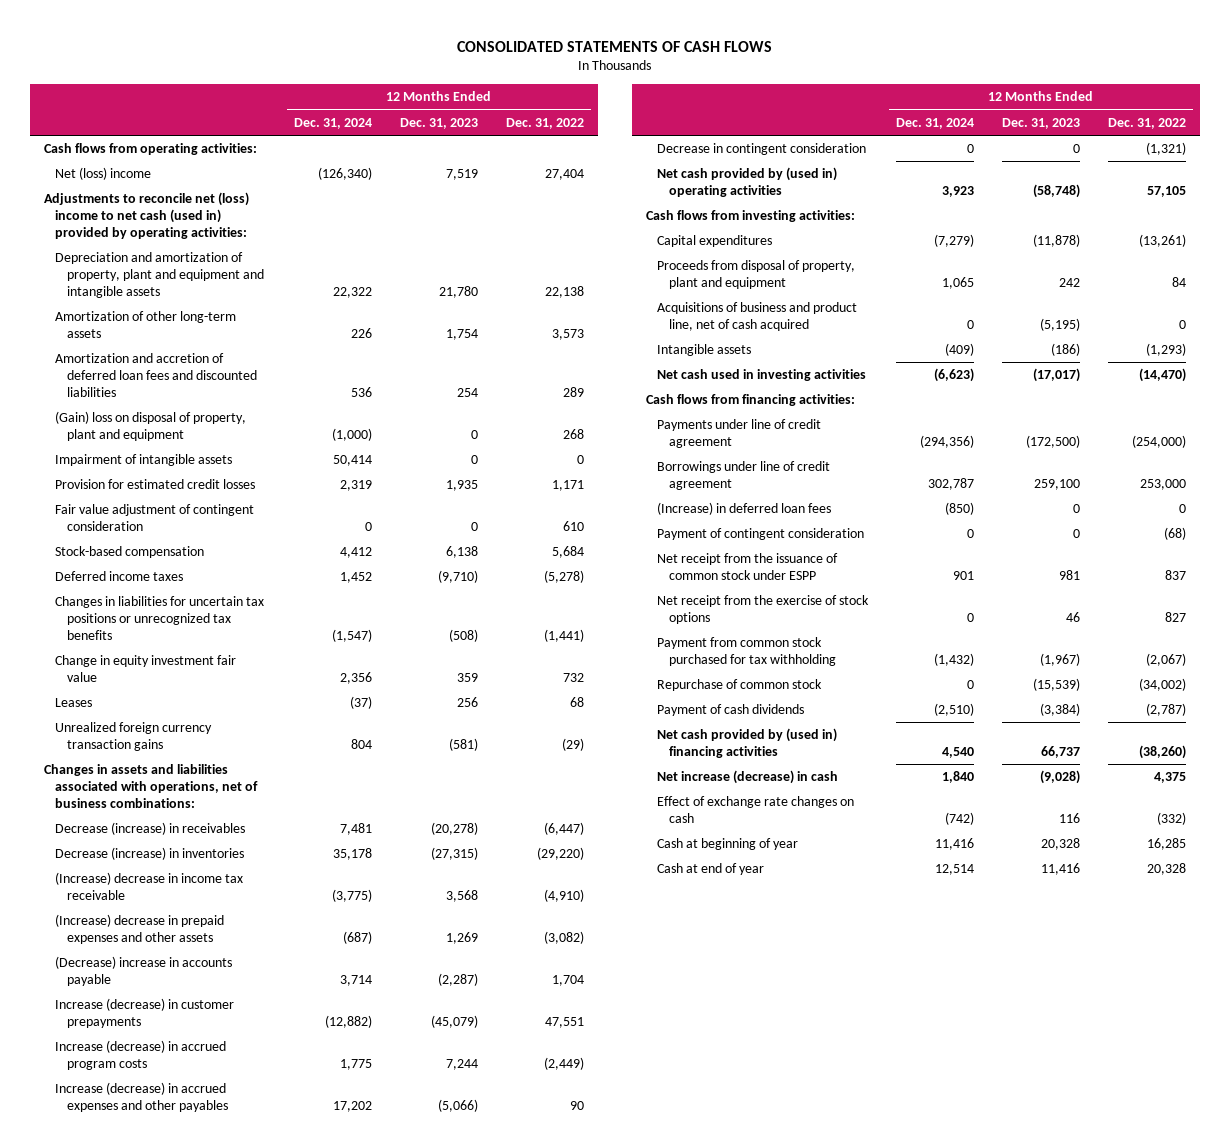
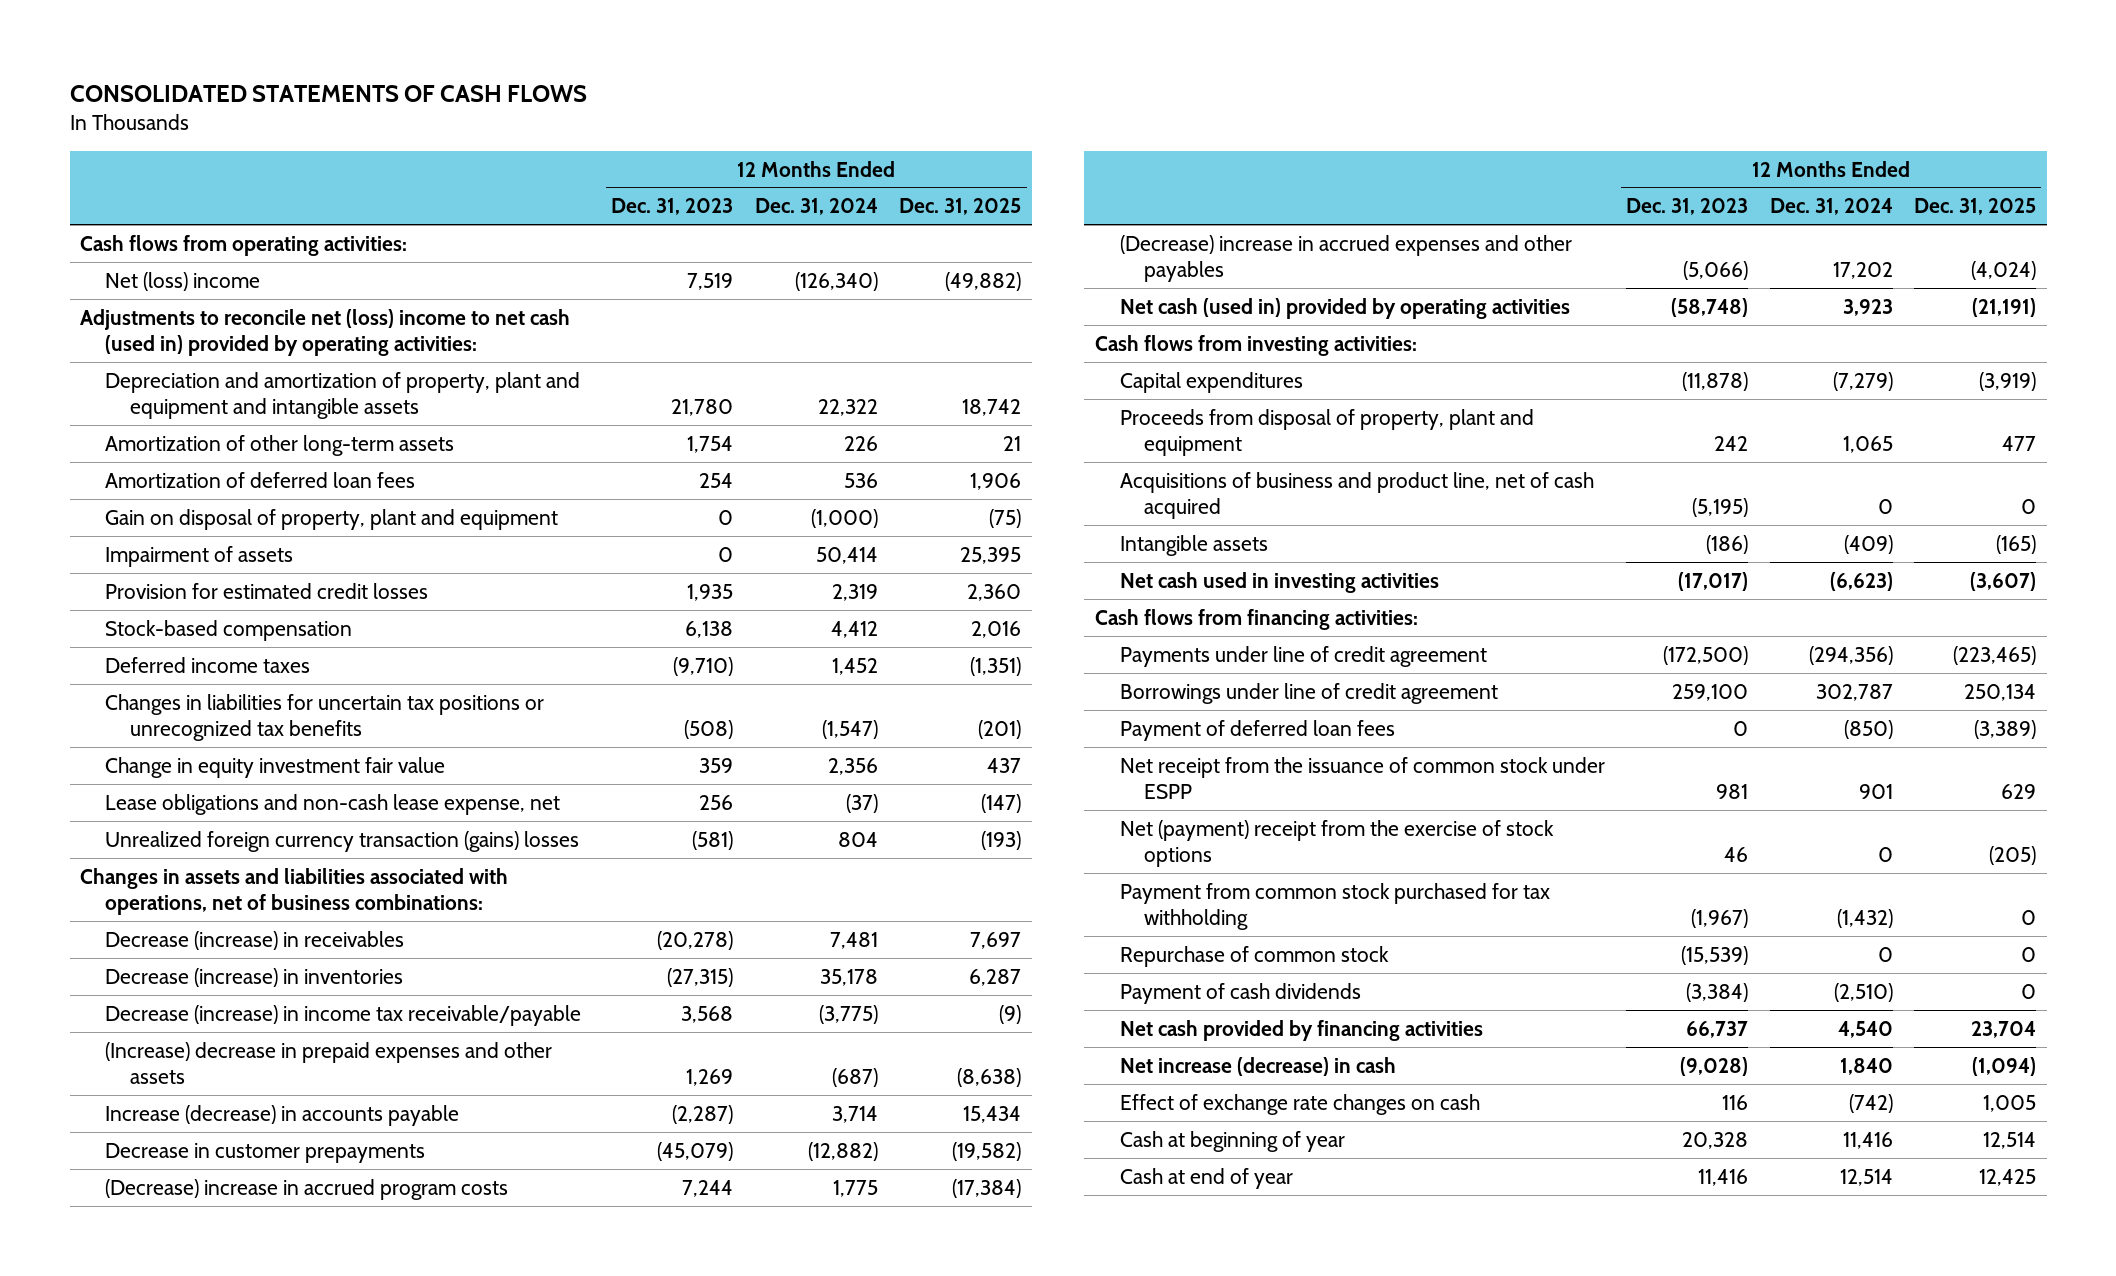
- | 12 Months Ended Dec. 31, 2024 | 12 Months Ended Dec. 31, 2023 | 12 Months Ended Dec. 31, 2022
+ | 12 Months Ended Dec. 31, 2023 | 12 Months Ended Dec. 31, 2024 | 12 Months Ended Dec. 31, 2025
- Amortization and accretion of deferred loan fees and discounted liabilities | 536 | 254 | 289
- (Gain) loss on disposal of property, plant and equipment | (1,000) | 0 | 268
- Impairment of intangible assets | 50,414 | 0 | 0
+ Amortization of deferred loan fees | 254 | 536 | 1,906
+ Gain on disposal of property, plant and equipment | 0 | (1,000) | (75)
+ Impairment of assets | 0 | 50,414 | 25,395
- Fair value adjustment of contingent consideration | 0 | 0 | 610
- Leases | (37) | 256 | 68
- Unrealized foreign currency transaction gains | 804 | (581) | (29)
+ Lease obligations and non-cash lease expense, net | 256 | (37) | (147)
+ Unrealized foreign currency transaction (gains) losses | (581) | 804 | (193)
- (Increase) decrease in income tax receivable | (3,775) | 3,568 | (4,910)
+ Decrease (increase) in income tax receivable/payable | 3,568 | (3,775) | (9)
- (Decrease) increase in accounts payable | 3,714 | (2,287) | 1,704
- Increase (decrease) in customer prepayments | (12,882) | (45,079) | 47,551
- Increase (decrease) in accrued program costs | 1,775 | 7,244 | (2,449)
- Increase (decrease) in accrued expenses and other payables | 17,202 | (5,066) | 90
- Decrease in contingent consideration | 0 | 0 | (1,321)
- Net cash provided by (used in) operating activities | 3,923 | (58,748) | 57,105
+ Increase (decrease) in accounts payable | (2,287) | 3,714 | 15,434
+ Decrease in customer prepayments | (45,079) | (12,882) | (19,582)
+ (Decrease) increase in accrued program costs | 7,244 | 1,775 | (17,384)
+ (Decrease) increase in accrued expenses and other payables | (5,066) | 17,202 | (4,024)
+ Net cash (used in) provided by operating activities | (58,748) | 3,923 | (21,191)
- (Increase) in deferred loan fees | (850) | 0 | 0
- Payment of contingent consideration | 0 | 0 | (68)
+ Payment of deferred loan fees | 0 | (850) | (3,389)
- Net receipt from the exercise of stock options | 0 | 46 | 827
+ Net (payment) receipt from the exercise of stock options | 46 | 0 | (205)
- Net cash provided by (used in) financing activities | 4,540 | 66,737 | (38,260)
+ Net cash provided by financing activities | 66,737 | 4,540 | 23,704

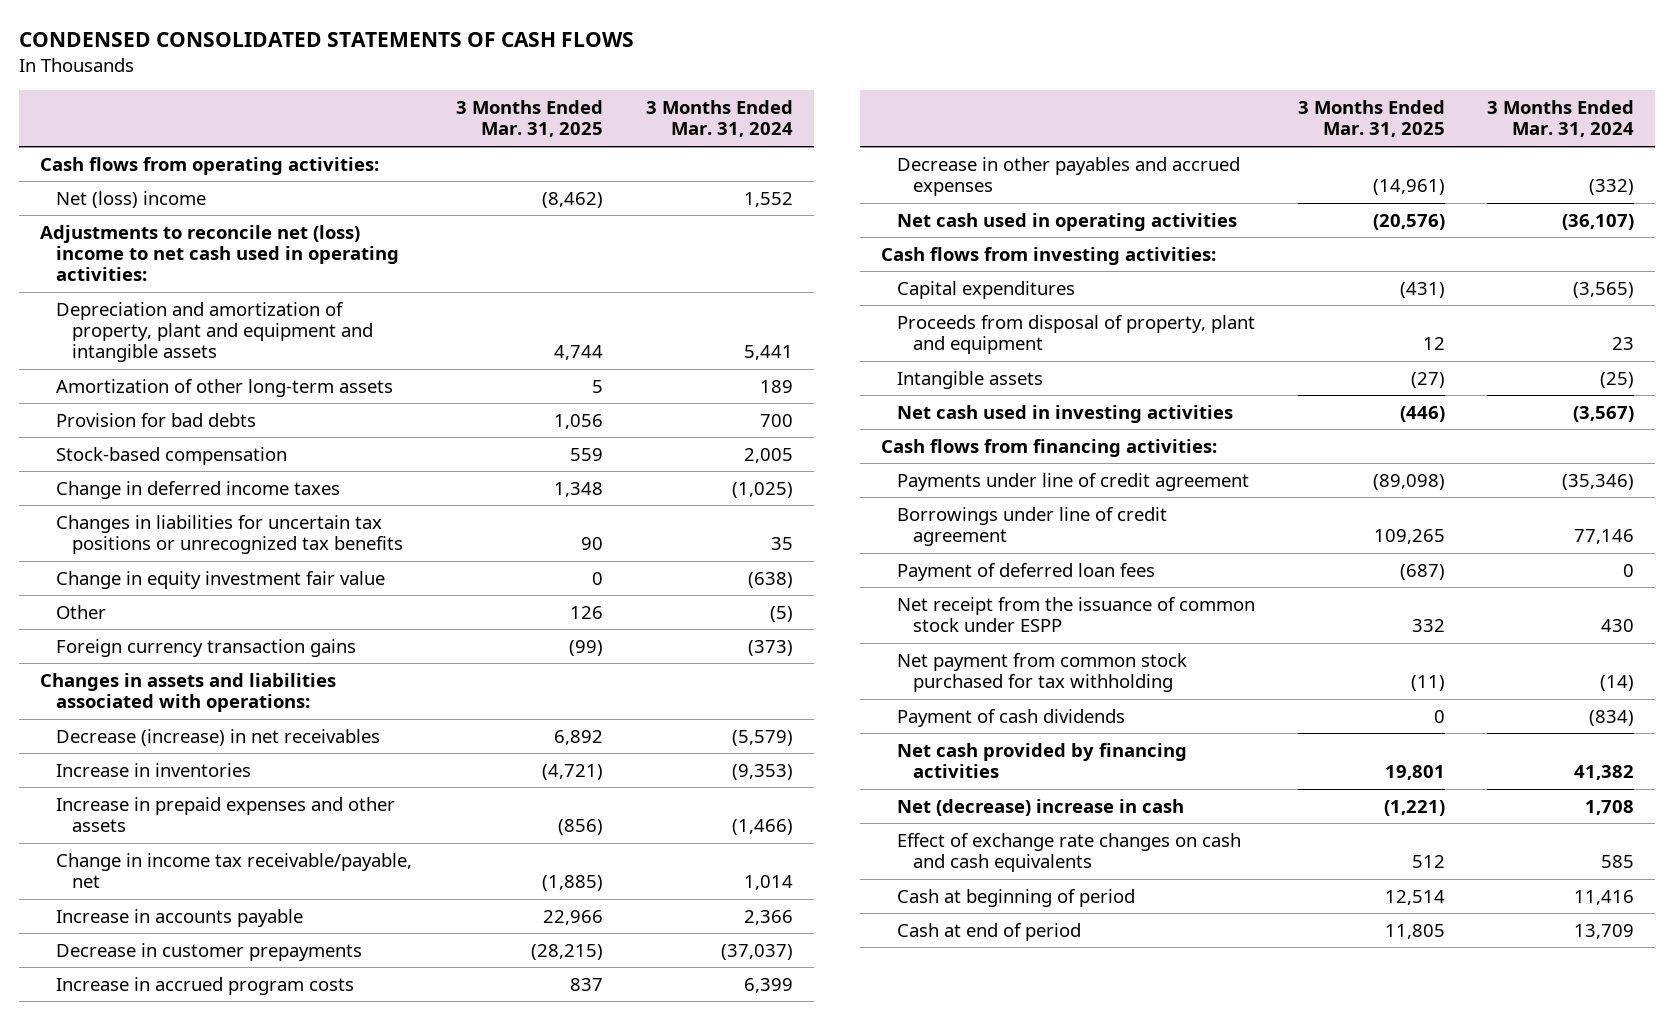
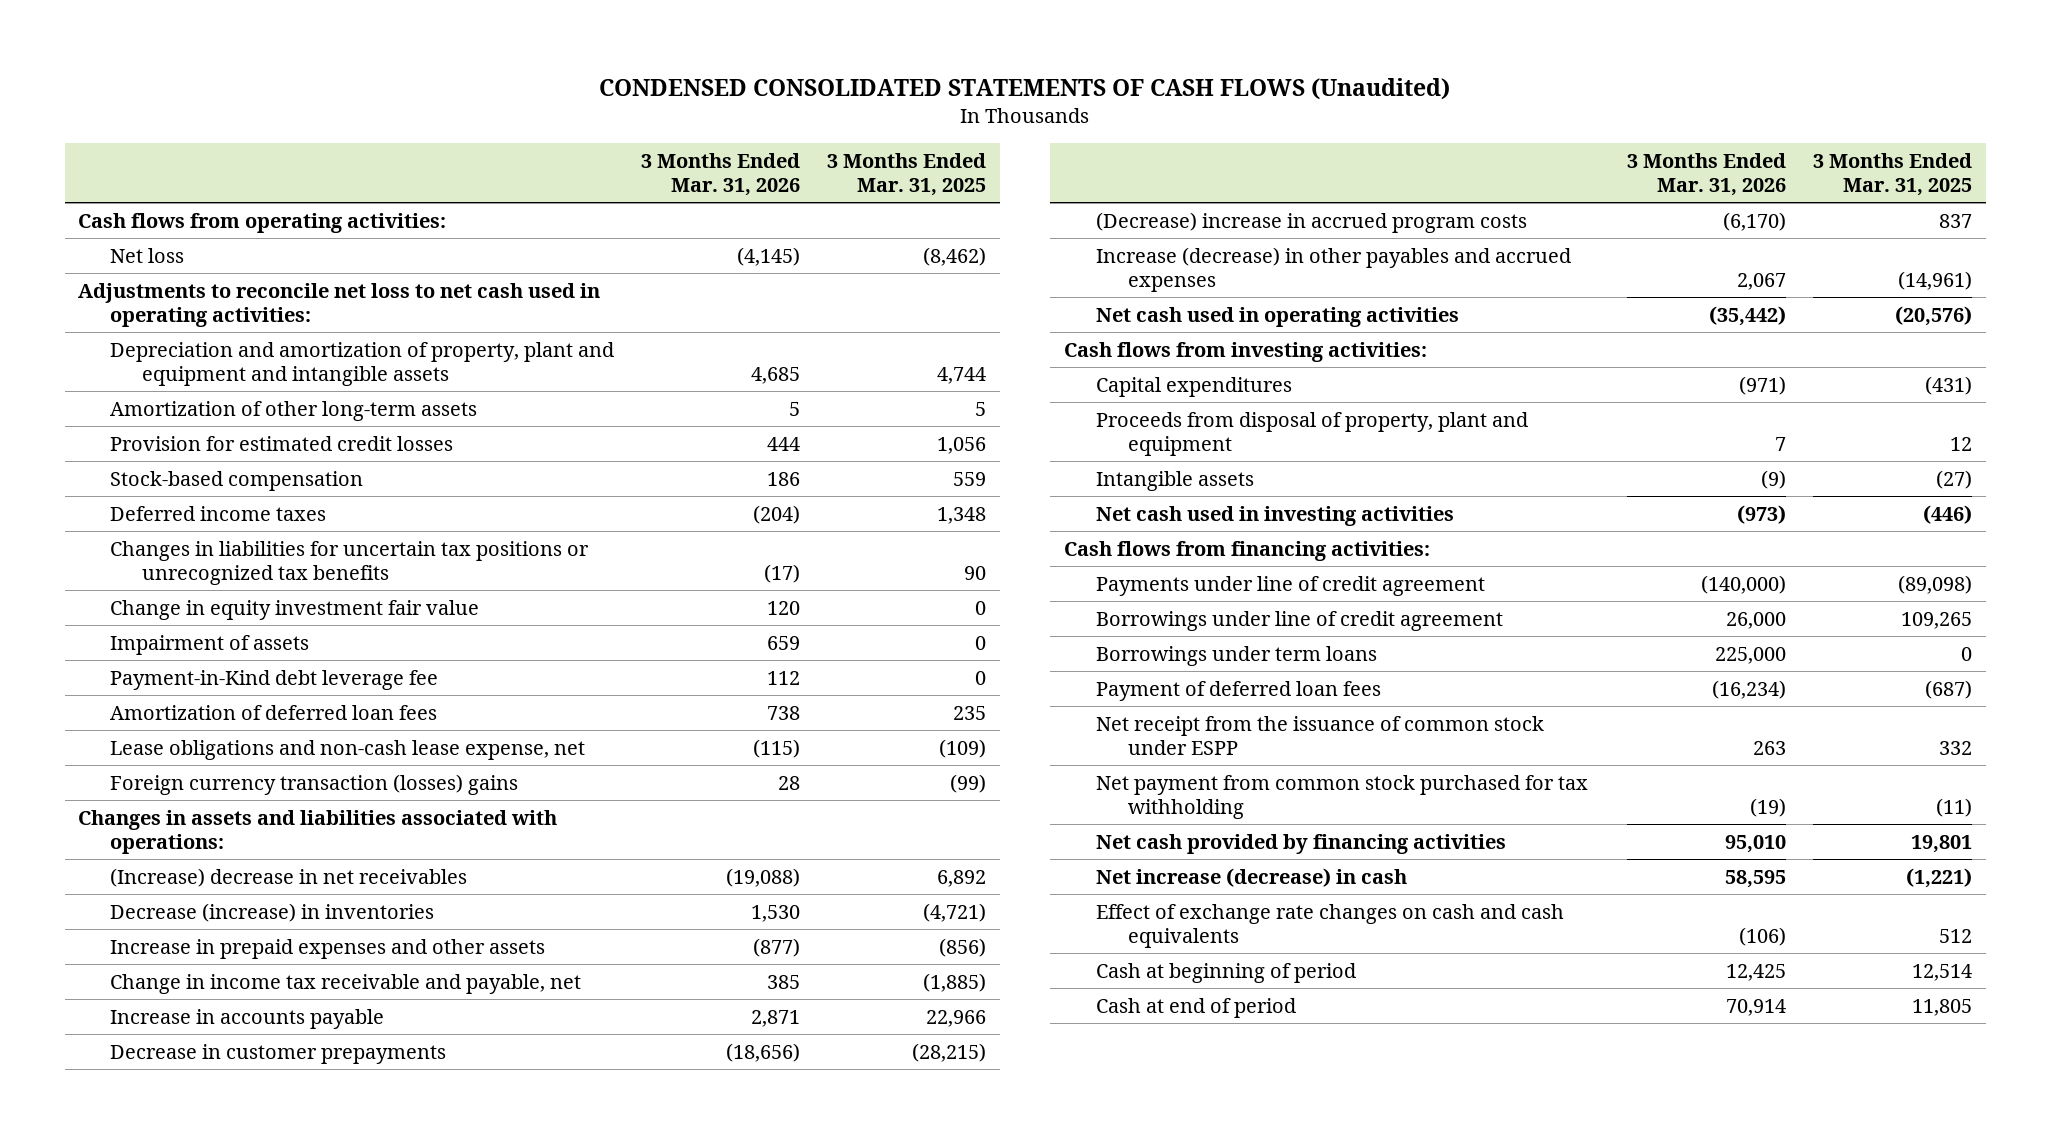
- CONDENSED CONSOLIDATED STATEMENTS OF CASH FLOWS
+ CONDENSED CONSOLIDATED STATEMENTS OF CASH FLOWS (Unaudited)
- | 3 Months Ended Mar. 31, 2025 | 3 Months Ended Mar. 31, 2024
+ | 3 Months Ended Mar. 31, 2026 | 3 Months Ended Mar. 31, 2025
- Net (loss) income | (8,462) | 1,552
- Adjustments to reconcile net (loss) income to net cash used in operating activities:
+ Net loss | (4,145) | (8,462)
+ Adjustments to reconcile net loss to net cash used in operating activities:
- Provision for bad debts | 1,056 | 700
+ Provision for estimated credit losses | 444 | 1,056
- Change in deferred income taxes | 1,348 | (1,025)
+ Deferred income taxes | (204) | 1,348
- Other | 126 | (5)
- Foreign currency transaction gains | (99) | (373)
+ Impairment of assets | 659 | 0
+ Payment-in-Kind debt leverage fee | 112 | 0
+ Amortization of deferred loan fees | 738 | 235
+ Lease obligations and non-cash lease expense, net | (115) | (109)
+ Foreign currency transaction (losses) gains | 28 | (99)
- Decrease (increase) in net receivables | 6,892 | (5,579)
- Increase in inventories | (4,721) | (9,353)
+ (Increase) decrease in net receivables | (19,088) | 6,892
+ Decrease (increase) in inventories | 1,530 | (4,721)
- Change in income tax receivable/payable, net | (1,885) | 1,014
+ Change in income tax receivable and payable, net | 385 | (1,885)
- Increase in accrued program costs | 837 | 6,399
- Decrease in other payables and accrued expenses | (14,961) | (332)
+ (Decrease) increase in accrued program costs | (6,170) | 837
+ Increase (decrease) in other payables and accrued expenses | 2,067 | (14,961)
+ Borrowings under term loans | 225,000 | 0
- Payment of cash dividends | 0 | (834)
- Net (decrease) increase in cash | (1,221) | 1,708
+ Net increase (decrease) in cash | 58,595 | (1,221)

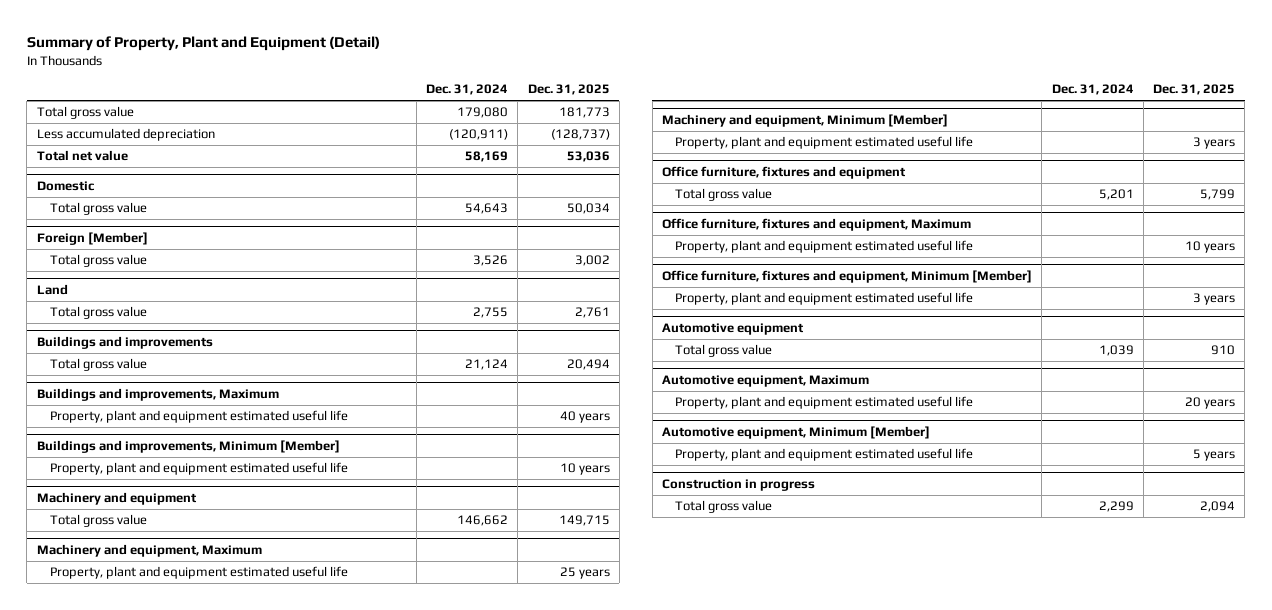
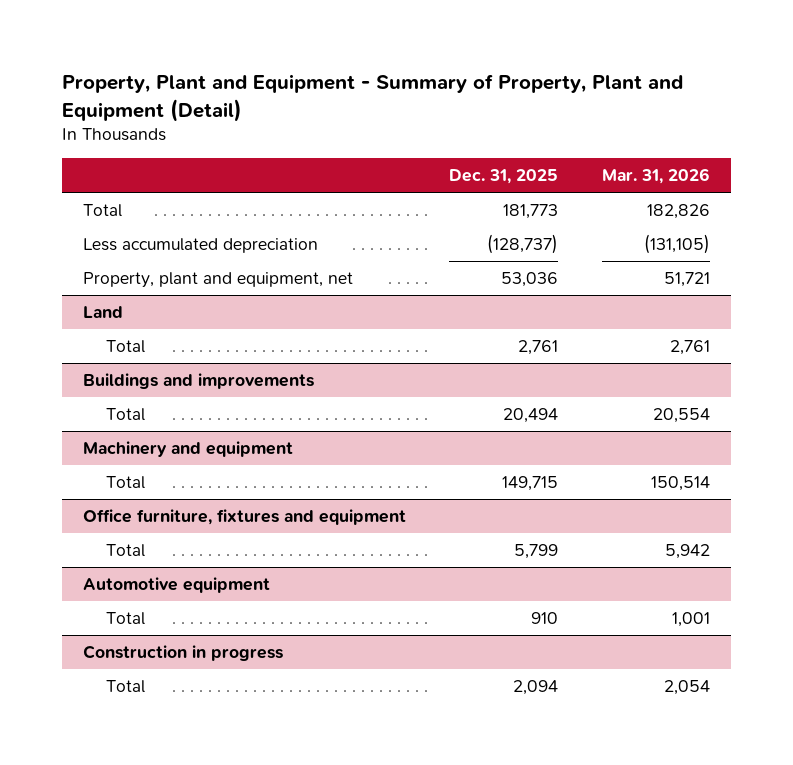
- Summary of Property, Plant and Equipment (Detail)
+ Property, Plant and Equipment - Summary of Property, Plant and Equipment (Detail)
- | Dec. 31, 2024 | Dec. 31, 2025
+ | Dec. 31, 2025 | Mar. 31, 2026
- Total gross value | 179,080 | 181,773
+ Total | 181,773 | 182,826
- Total net value | 58,169 | 53,036
- Domestic
- Total gross value | 54,643 | 50,034
- Foreign [Member]
- Total gross value | 3,526 | 3,002
+ Property, plant and equipment, net | 53,036 | 51,721
@ Land
- Total gross value | 2,755 | 2,761
+ Total | 2,761 | 2,761
@ Buildings and improvements
- Total gross value | 21,124 | 20,494
- Buildings and improvements, Maximum
- Property, plant and equipment estimated useful life | | 40 years
- Buildings and improvements, Minimum [Member]
- Property, plant and equipment estimated useful life | | 10 years
@ Buildings and improvements
+ Total | 20,494 | 20,554
@ Machinery and equipment
- Total gross value | 146,662 | 149,715
- Machinery and equipment, Maximum
- Property, plant and equipment estimated useful life | | 25 years
- Machinery and equipment, Minimum [Member]
- Property, plant and equipment estimated useful life | | 3 years
@ Machinery and equipment
+ Total | 149,715 | 150,514
@ Office furniture, fixtures and equipment
- Total gross value | 5,201 | 5,799
- Office furniture, fixtures and equipment, Maximum
- Property, plant and equipment estimated useful life | | 10 years
- Office furniture, fixtures and equipment, Minimum [Member]
- Property, plant and equipment estimated useful life | | 3 years
@ Office furniture, fixtures and equipment
+ Total | 5,799 | 5,942
@ Automotive equipment
- Total gross value | 1,039 | 910
- Automotive equipment, Maximum
- Property, plant and equipment estimated useful life | | 20 years
- Automotive equipment, Minimum [Member]
- Property, plant and equipment estimated useful life | | 5 years
@ Automotive equipment
+ Total | 910 | 1,001
@ Construction in progress
- Total gross value | 2,299 | 2,094
+ Total | 2,094 | 2,054

